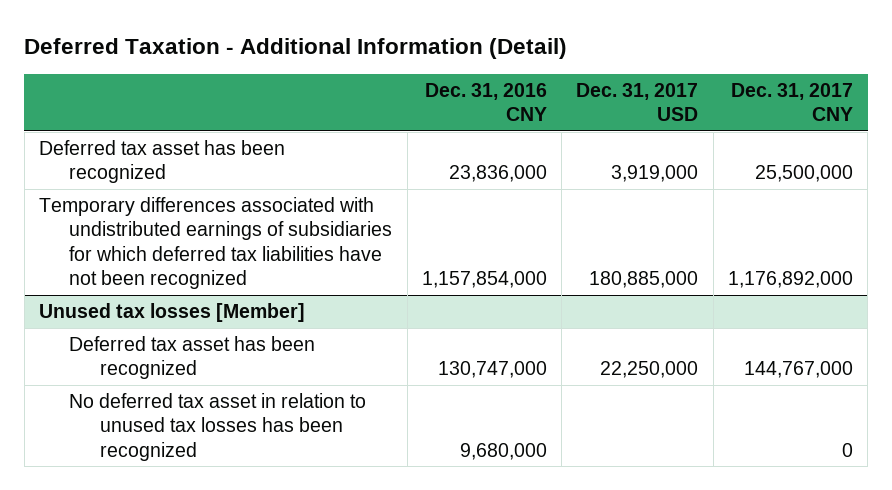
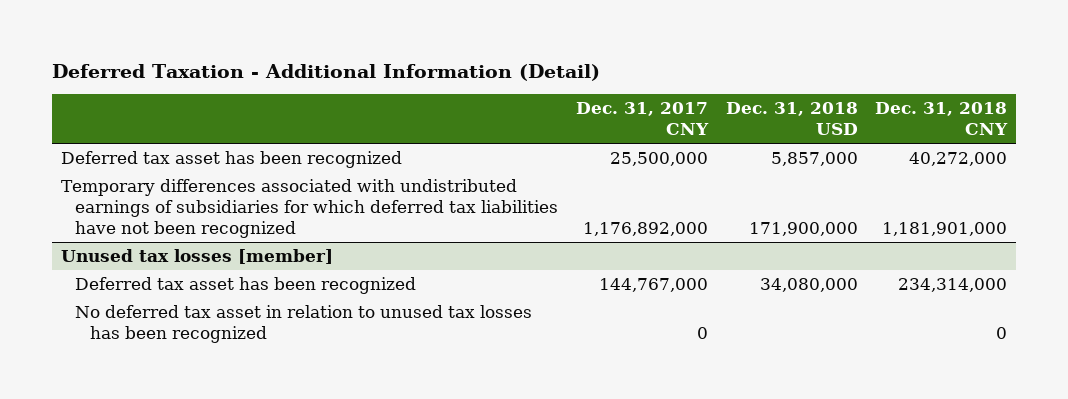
- | Dec. 31, 2016 CNY | Dec. 31, 2017 USD | Dec. 31, 2017 CNY
+ | Dec. 31, 2017 CNY | Dec. 31, 2018 USD | Dec. 31, 2018 CNY
- Unused tax losses [Member]
+ Unused tax losses [member]

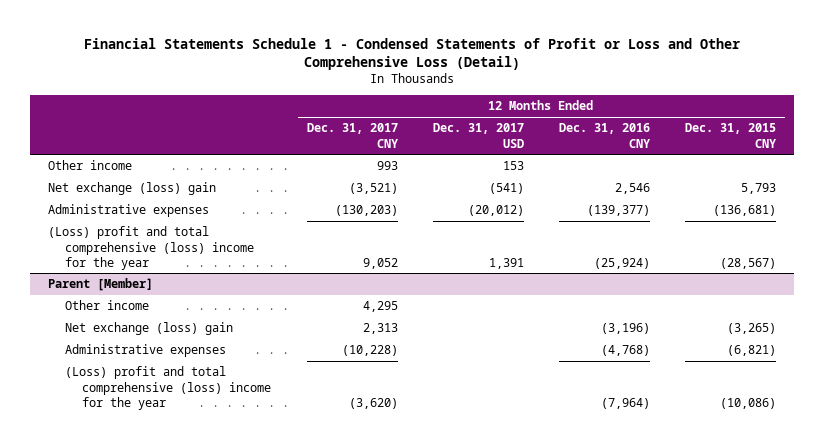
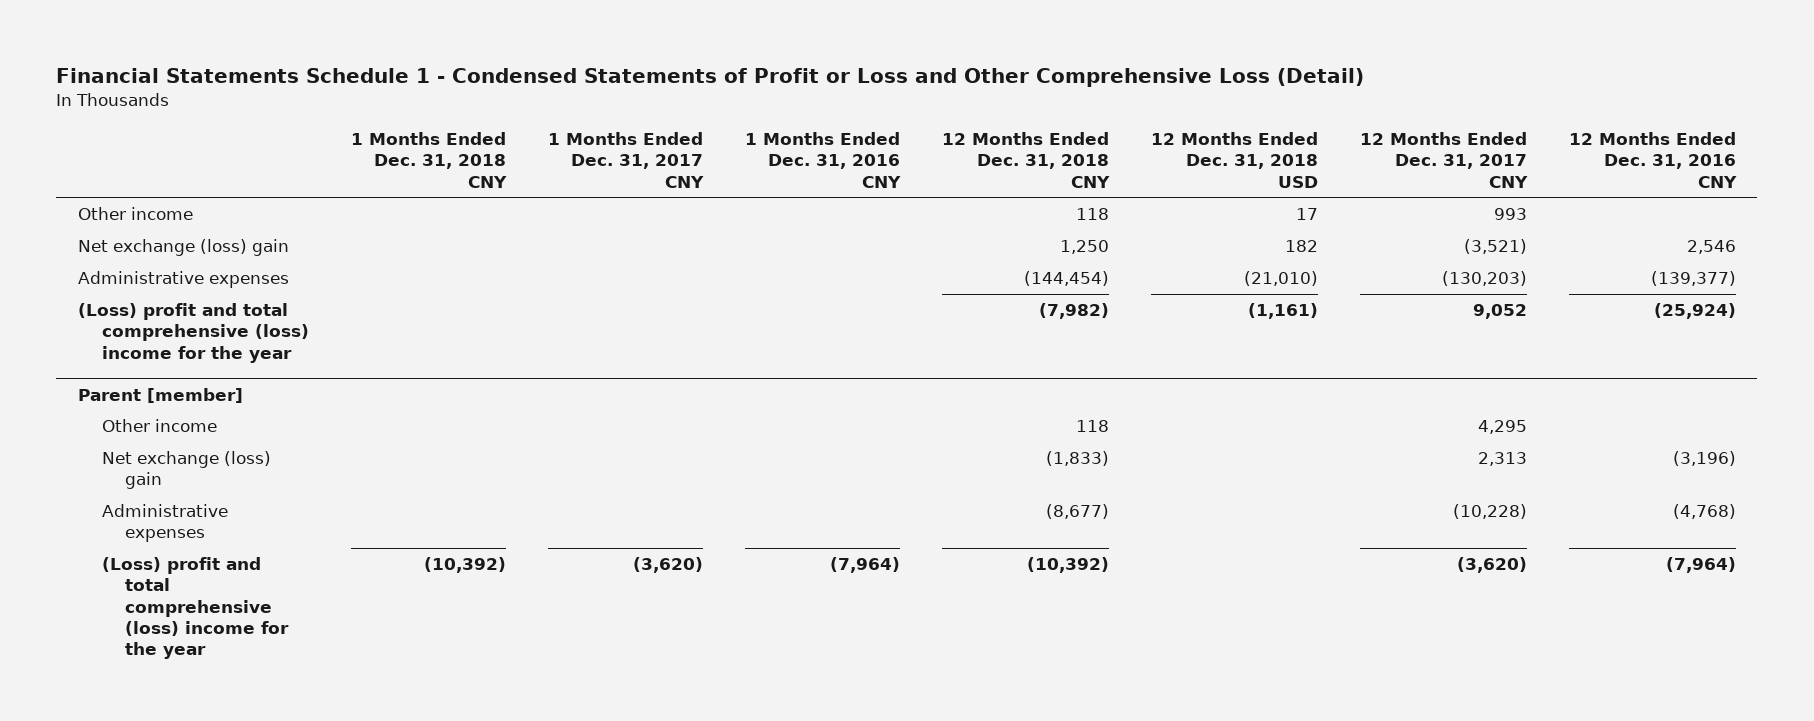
- | 12 Months Ended Dec. 31, 2017 CNY | 12 Months Ended Dec. 31, 2017 USD | 12 Months Ended Dec. 31, 2016 CNY | 12 Months Ended Dec. 31, 2015 CNY
+ | 1 Months Ended Dec. 31, 2018 CNY | 1 Months Ended Dec. 31, 2017 CNY | 1 Months Ended Dec. 31, 2016 CNY | 12 Months Ended Dec. 31, 2018 CNY | 12 Months Ended Dec. 31, 2018 USD | 12 Months Ended Dec. 31, 2017 CNY | 12 Months Ended Dec. 31, 2016 CNY
- Parent [Member]
+ Parent [member]

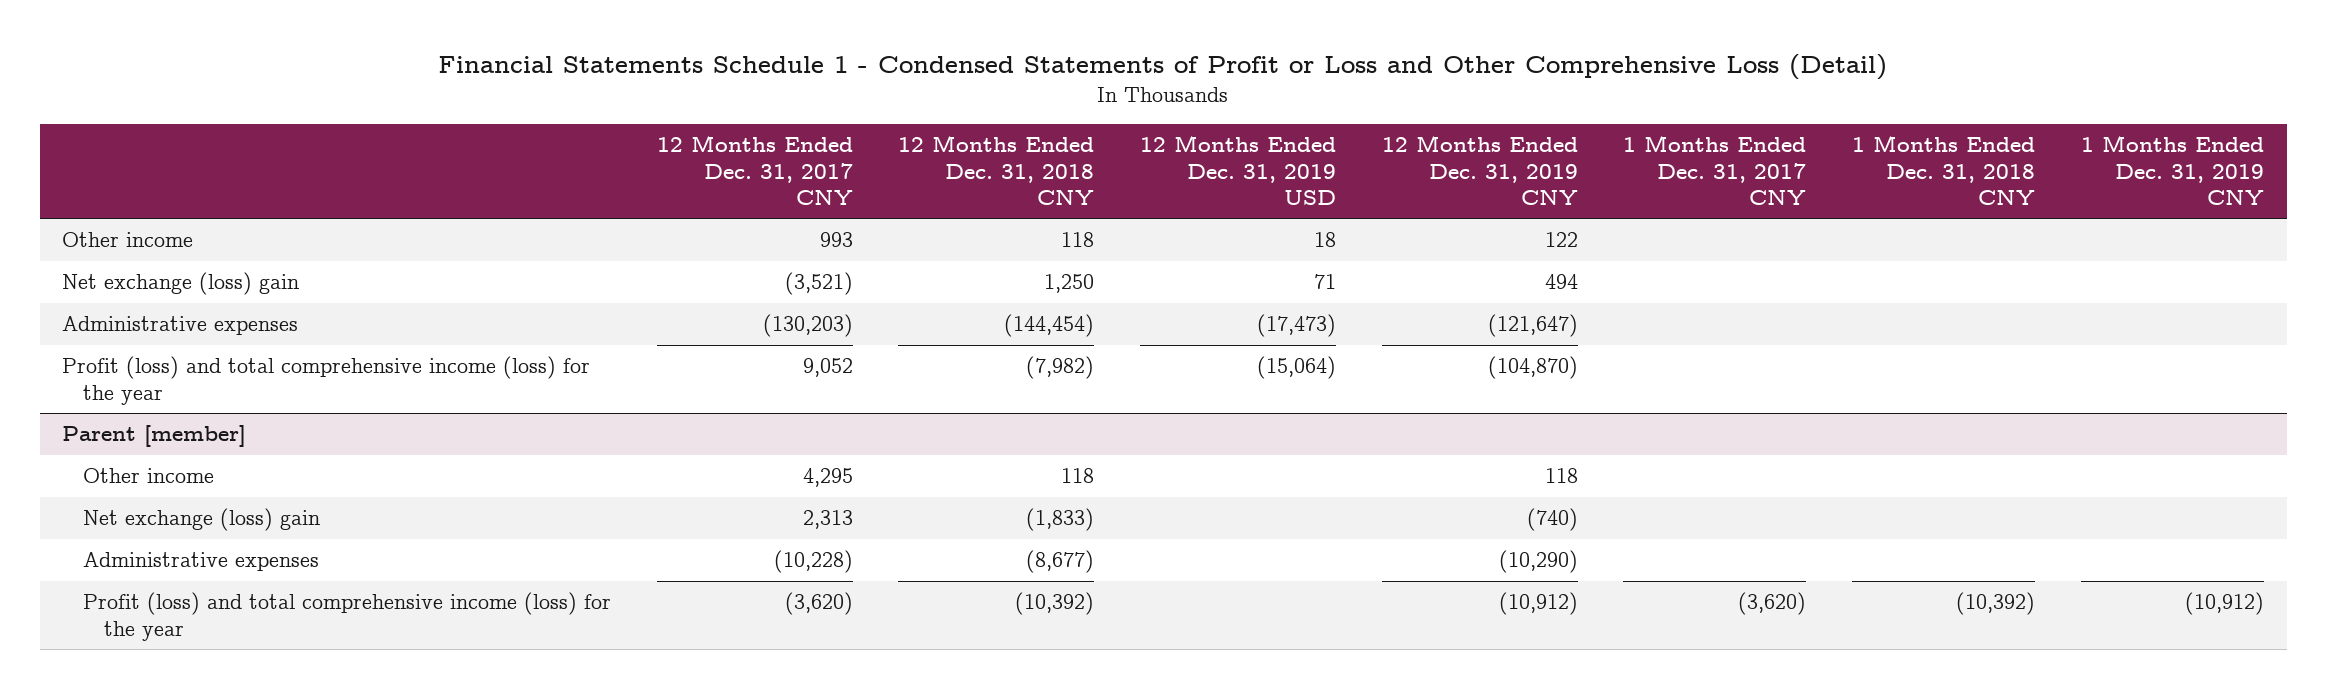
- | 1 Months Ended Dec. 31, 2018 CNY | 1 Months Ended Dec. 31, 2017 CNY | 1 Months Ended Dec. 31, 2016 CNY | 12 Months Ended Dec. 31, 2018 CNY | 12 Months Ended Dec. 31, 2018 USD | 12 Months Ended Dec. 31, 2017 CNY | 12 Months Ended Dec. 31, 2016 CNY
+ | 12 Months Ended Dec. 31, 2017 CNY | 12 Months Ended Dec. 31, 2018 CNY | 12 Months Ended Dec. 31, 2019 USD | 12 Months Ended Dec. 31, 2019 CNY | 1 Months Ended Dec. 31, 2017 CNY | 1 Months Ended Dec. 31, 2018 CNY | 1 Months Ended Dec. 31, 2019 CNY
- (Loss) profit and total comprehensive (loss) income for the year | | | | (7,982) | (1,161) | 9,052 | (25,924)
+ Profit (loss) and total comprehensive income (loss) for the year | 9,052 | (7,982) | (15,064) | (104,870) | | |
@ Parent [member]
- (Loss) profit and total comprehensive (loss) income for the year | (10,392) | (3,620) | (7,964) | (10,392) | | (3,620) | (7,964)
+ Profit (loss) and total comprehensive income (loss) for the year | (3,620) | (10,392) | | (10,912) | (3,620) | (10,392) | (10,912)

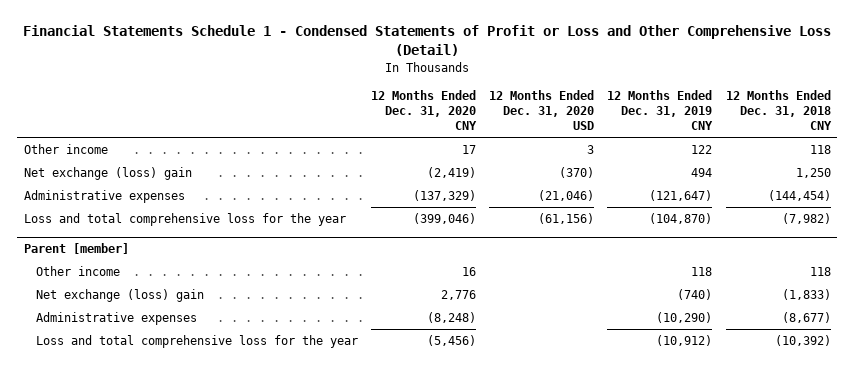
- | 12 Months Ended Dec. 31, 2017 CNY | 12 Months Ended Dec. 31, 2018 CNY | 12 Months Ended Dec. 31, 2019 USD | 12 Months Ended Dec. 31, 2019 CNY | 1 Months Ended Dec. 31, 2017 CNY | 1 Months Ended Dec. 31, 2018 CNY | 1 Months Ended Dec. 31, 2019 CNY
+ | 12 Months Ended Dec. 31, 2020 CNY | 12 Months Ended Dec. 31, 2020 USD | 12 Months Ended Dec. 31, 2019 CNY | 12 Months Ended Dec. 31, 2018 CNY
- Profit (loss) and total comprehensive income (loss) for the year | 9,052 | (7,982) | (15,064) | (104,870) | | |
+ Loss and total comprehensive loss for the year | (399,046) | (61,156) | (104,870) | (7,982)
@ Parent [member]
- Profit (loss) and total comprehensive income (loss) for the year | (3,620) | (10,392) | | (10,912) | (3,620) | (10,392) | (10,912)
+ Loss and total comprehensive loss for the year | (5,456) | | (10,912) | (10,392)

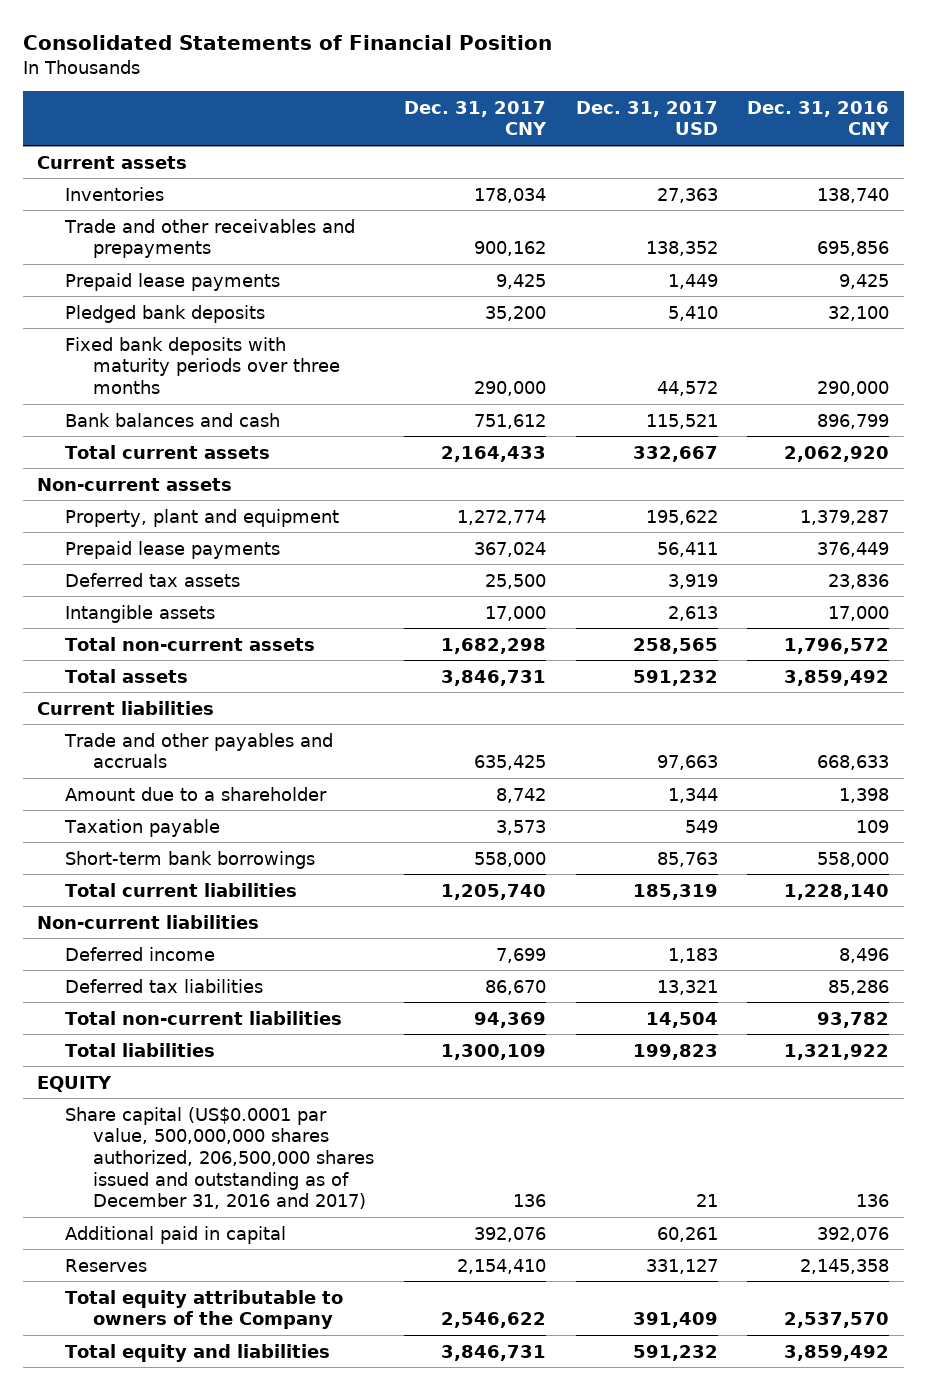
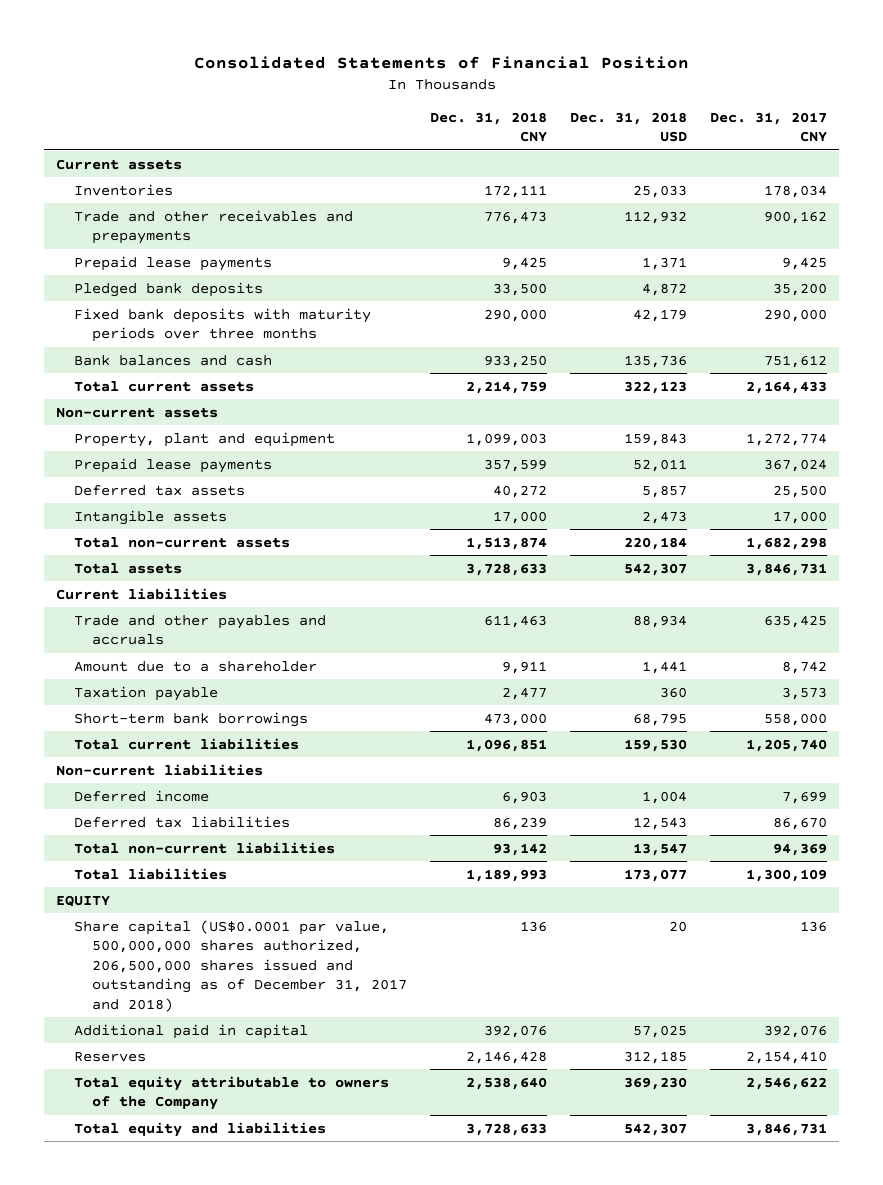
- | Dec. 31, 2017 CNY | Dec. 31, 2017 USD | Dec. 31, 2016 CNY
+ | Dec. 31, 2018 CNY | Dec. 31, 2018 USD | Dec. 31, 2017 CNY
- Share capital (US$0.0001 par value, 500,000,000 shares authorized, 206,500,000 shares issued and outstanding as of December 31, 2016 and 2017) | 136 | 21 | 136
+ Share capital (US$0.0001 par value, 500,000,000 shares authorized, 206,500,000 shares issued and outstanding as of December 31, 2017 and 2018) | 136 | 20 | 136

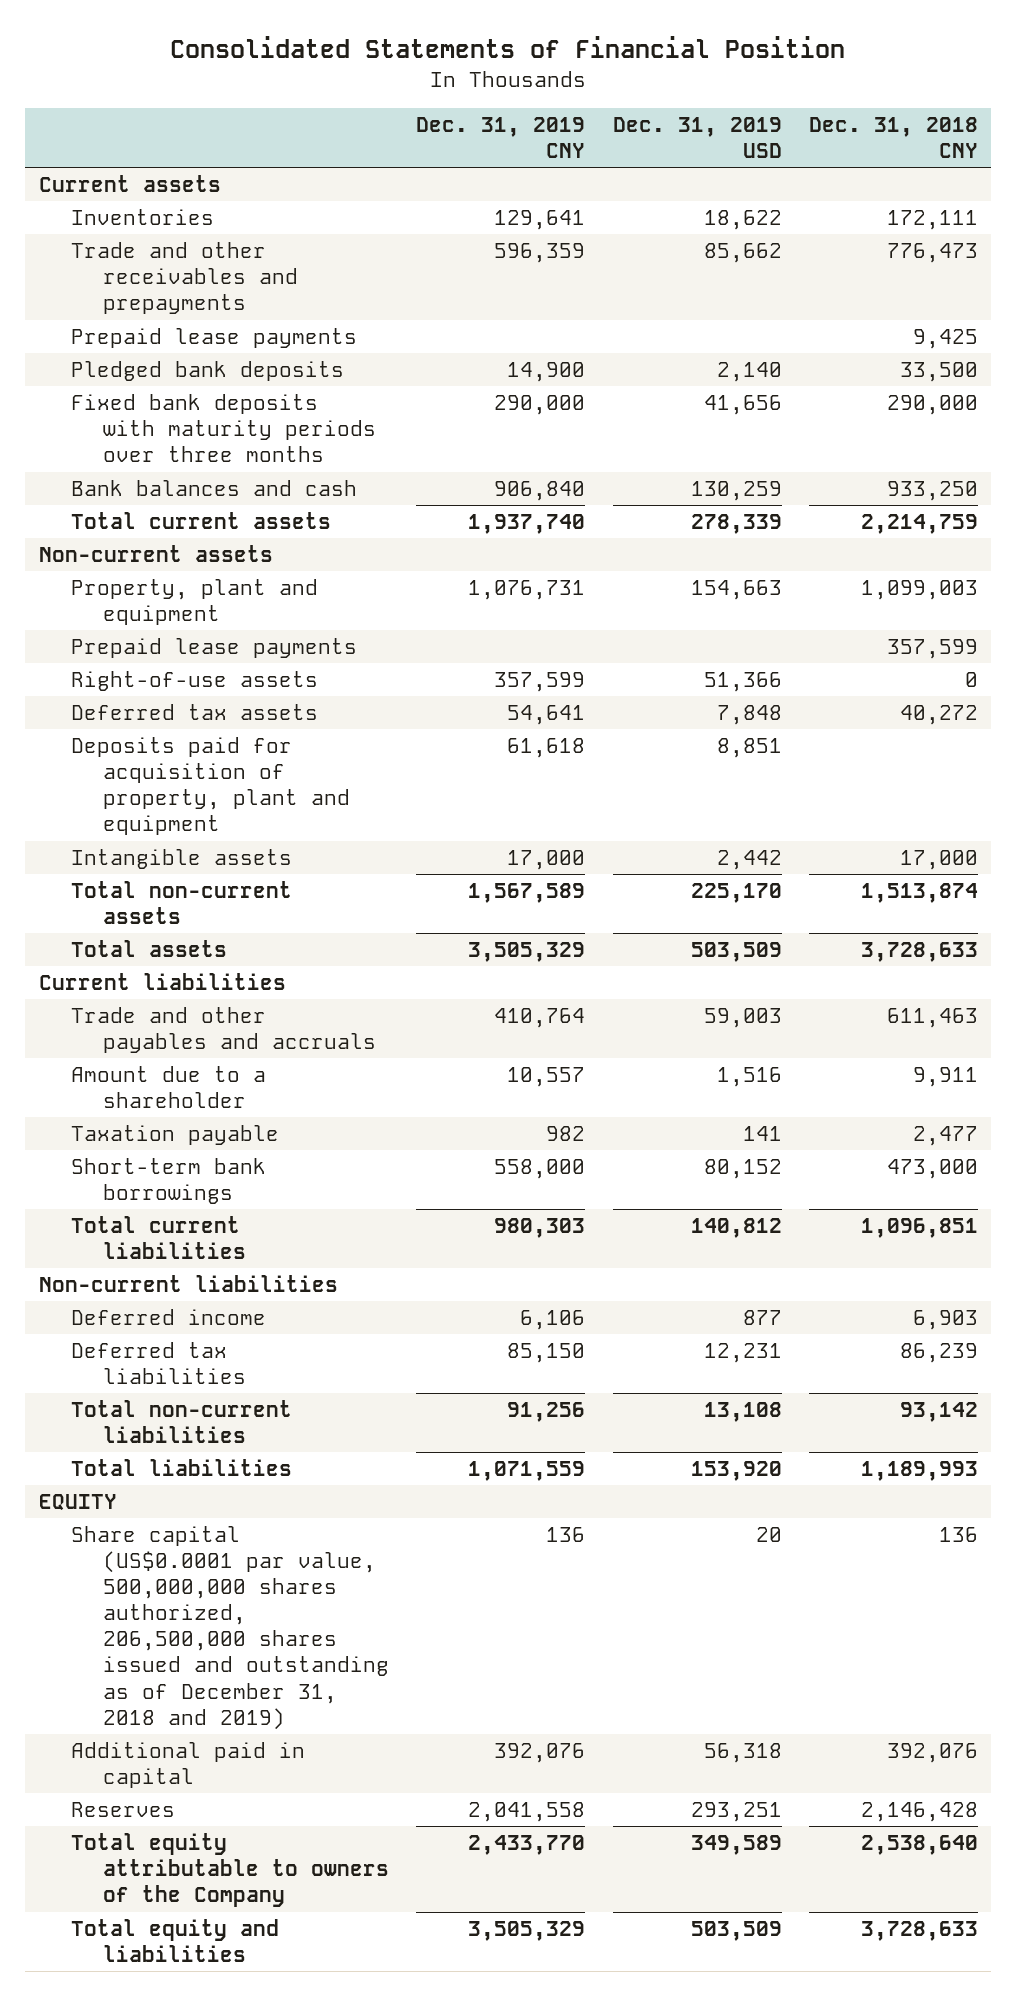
- | Dec. 31, 2018 CNY | Dec. 31, 2018 USD | Dec. 31, 2017 CNY
+ | Dec. 31, 2019 CNY | Dec. 31, 2019 USD | Dec. 31, 2018 CNY
+ Right-of-use assets | 357,599 | 51,366 | 0
+ Deposits paid for acquisition of property, plant and equipment | 61,618 | 8,851 |
- Share capital (US$0.0001 par value, 500,000,000 shares authorized, 206,500,000 shares issued and outstanding as of December 31, 2017 and 2018) | 136 | 20 | 136
+ Share capital (US$0.0001 par value, 500,000,000 shares authorized, 206,500,000 shares issued and outstanding as of December 31, 2018 and 2019) | 136 | 20 | 136

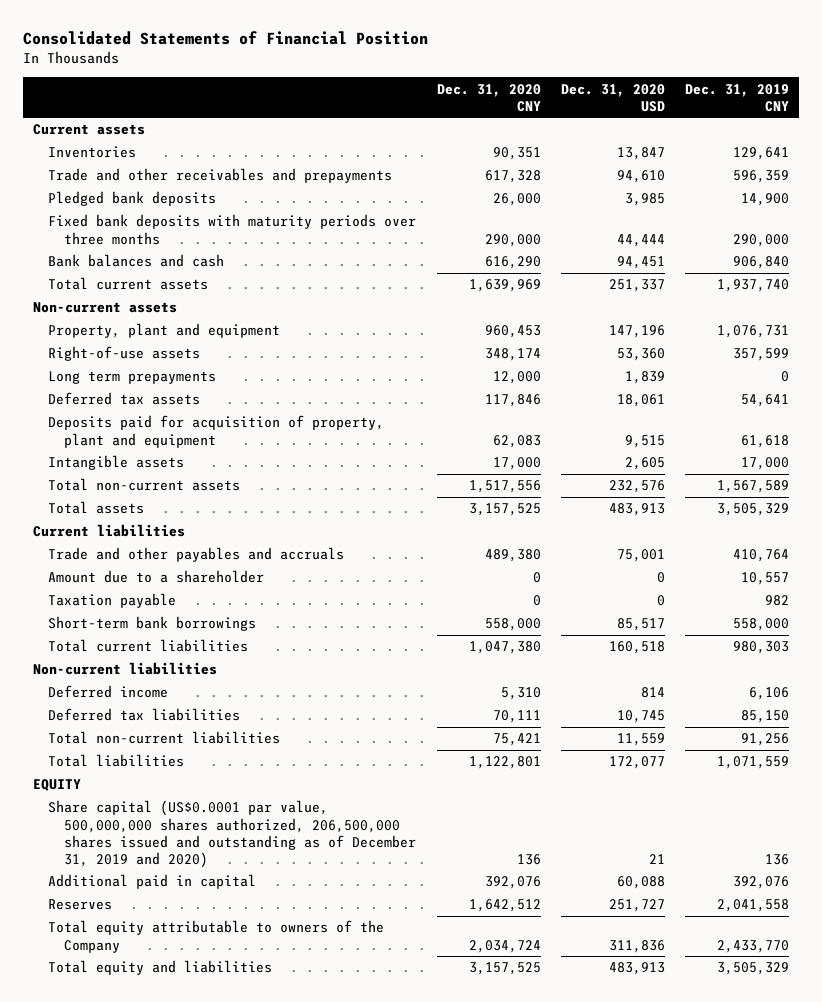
- | Dec. 31, 2019 CNY | Dec. 31, 2019 USD | Dec. 31, 2018 CNY
+ | Dec. 31, 2020 CNY | Dec. 31, 2020 USD | Dec. 31, 2019 CNY
- Prepaid lease payments | | | 9,425
- Prepaid lease payments | | | 357,599
+ Long term prepayments | 12,000 | 1,839 | 0
- Share capital (US$0.0001 par value, 500,000,000 shares authorized, 206,500,000 shares issued and outstanding as of December 31, 2018 and 2019) | 136 | 20 | 136
+ Share capital (US$0.0001 par value, 500,000,000 shares authorized, 206,500,000 shares issued and outstanding as of December 31, 2019 and 2020) | 136 | 21 | 136

